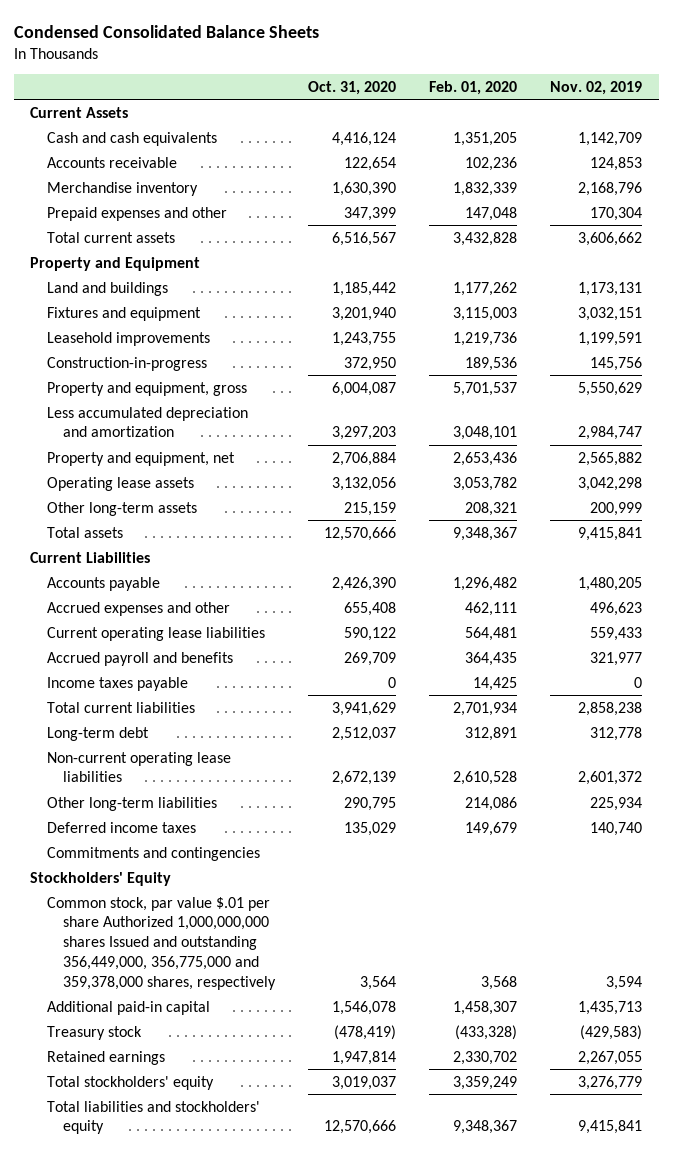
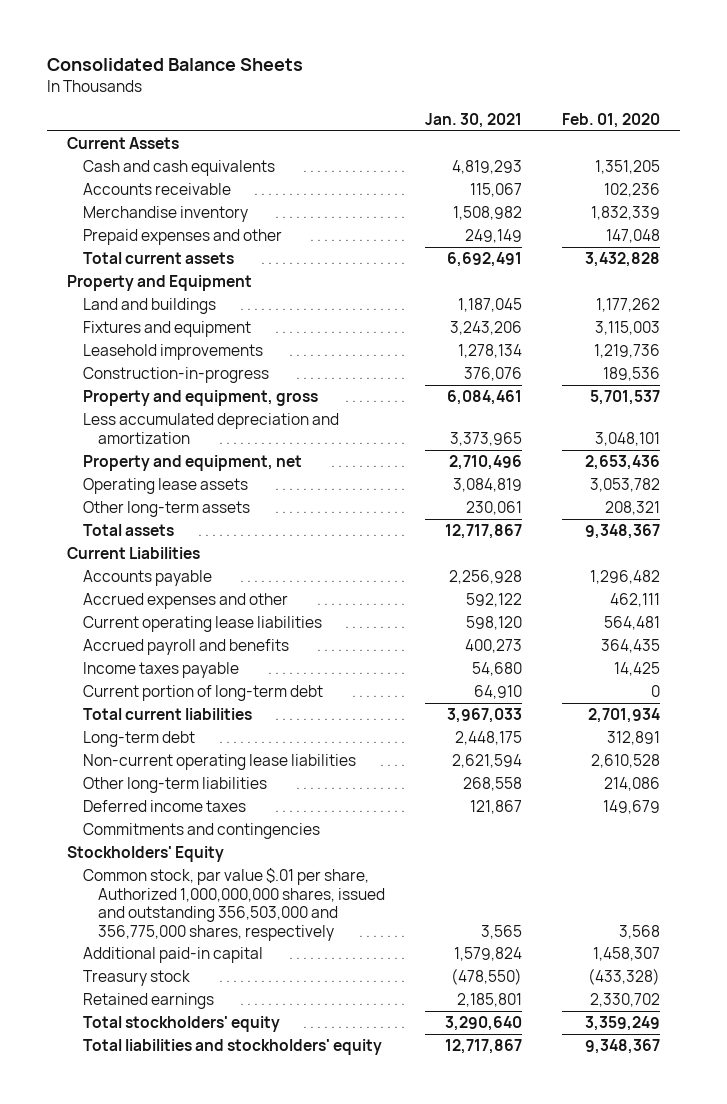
- Condensed Consolidated Balance Sheets
+ Consolidated Balance Sheets
- | Oct. 31, 2020 | Feb. 01, 2020 | Nov. 02, 2019
+ | Jan. 30, 2021 | Feb. 01, 2020
+ Current portion of long-term debt | 64,910 | 0
- Common stock, par value $.01 per share Authorized 1,000,000,000 shares Issued and outstanding 356,449,000, 356,775,000 and 359,378,000 shares, respectively | 3,564 | 3,568 | 3,594
+ Common stock, par value $.01 per share, Authorized 1,000,000,000 shares, issued and outstanding 356,503,000 and 356,775,000 shares, respectively | 3,565 | 3,568

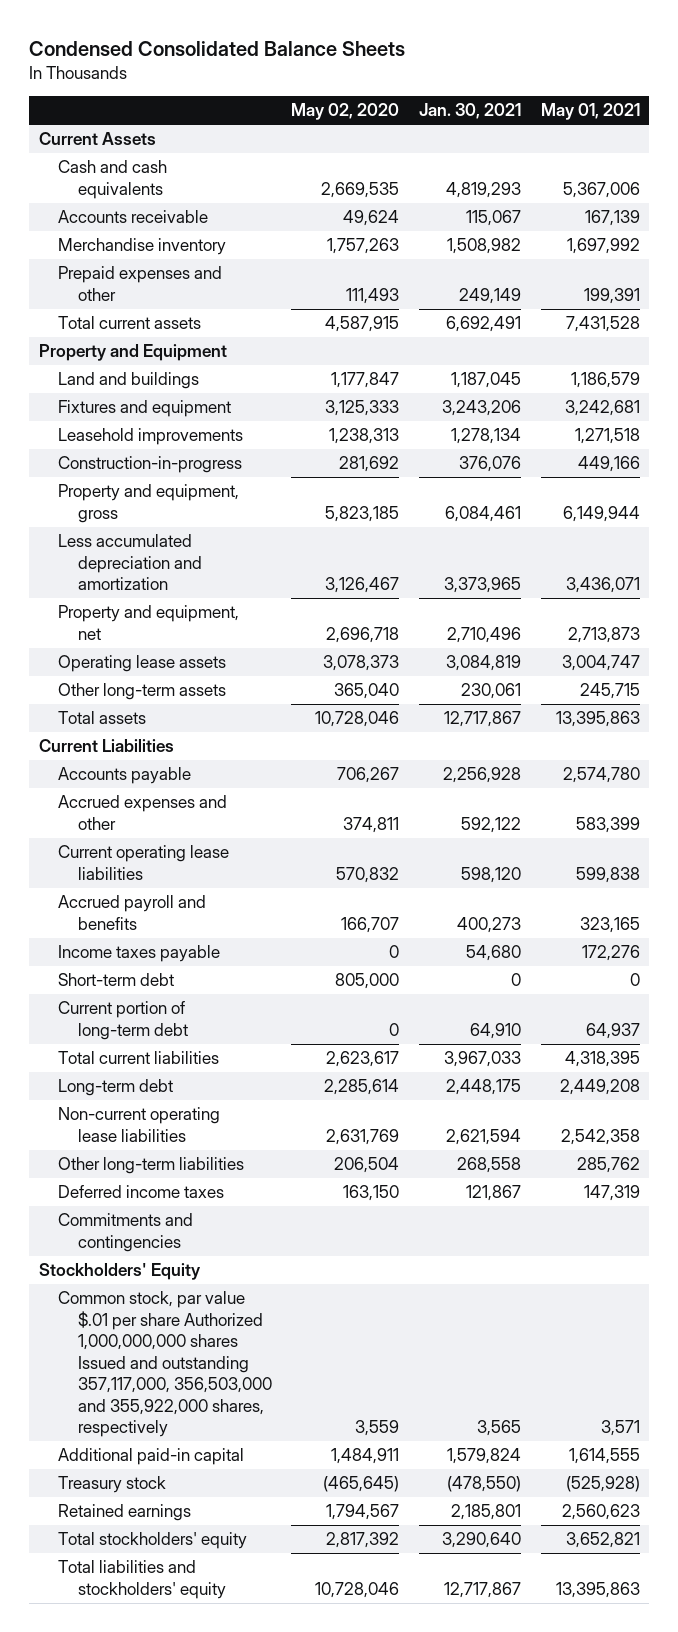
- Consolidated Balance Sheets
+ Condensed Consolidated Balance Sheets
- | Jan. 30, 2021 | Feb. 01, 2020
+ | May 02, 2020 | Jan. 30, 2021 | May 01, 2021
+ Short-term debt | 805,000 | 0 | 0
- Common stock, par value $.01 per share, Authorized 1,000,000,000 shares, issued and outstanding 356,503,000 and 356,775,000 shares, respectively | 3,565 | 3,568
+ Common stock, par value $.01 per share Authorized 1,000,000,000 shares Issued and outstanding 357,117,000, 356,503,000 and 355,922,000 shares, respectively | 3,559 | 3,565 | 3,571

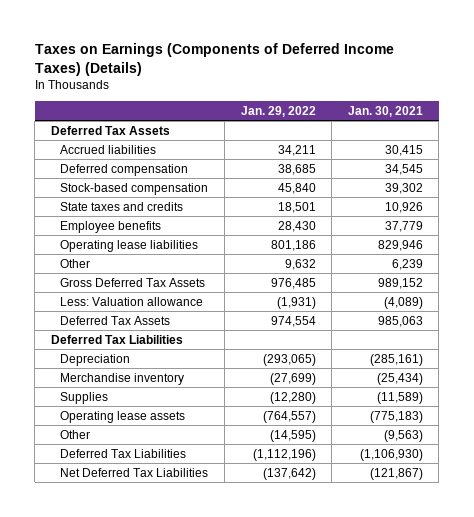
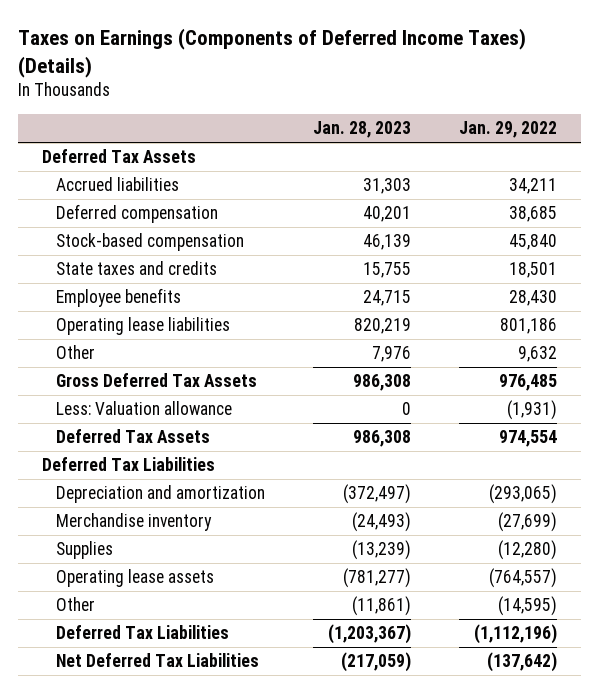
- | Jan. 29, 2022 | Jan. 30, 2021
+ | Jan. 28, 2023 | Jan. 29, 2022
- Depreciation | (293,065) | (285,161)
+ Depreciation and amortization | (372,497) | (293,065)

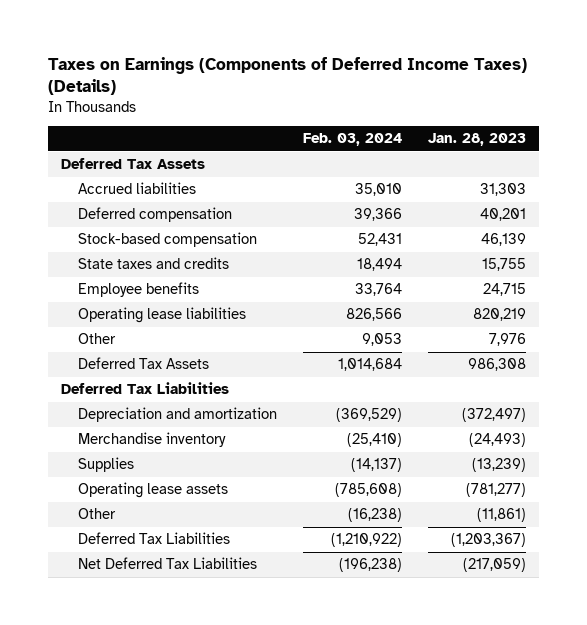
- | Jan. 28, 2023 | Jan. 29, 2022
+ | Feb. 03, 2024 | Jan. 28, 2023
- Gross Deferred Tax Assets | 986,308 | 976,485
- Less: Valuation allowance | 0 | (1,931)

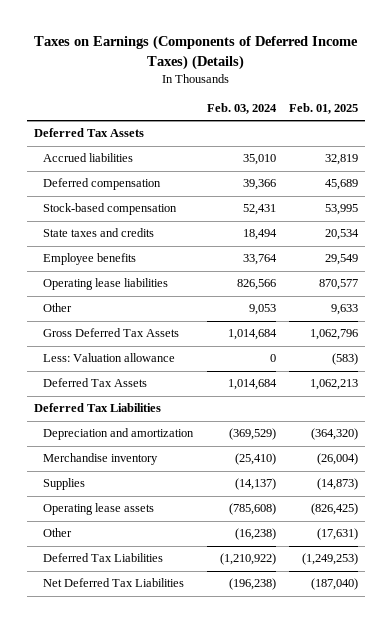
- | Feb. 03, 2024 | Jan. 28, 2023
+ | Feb. 03, 2024 | Feb. 01, 2025
+ Gross Deferred Tax Assets | 1,014,684 | 1,062,796
+ Less: Valuation allowance | 0 | (583)

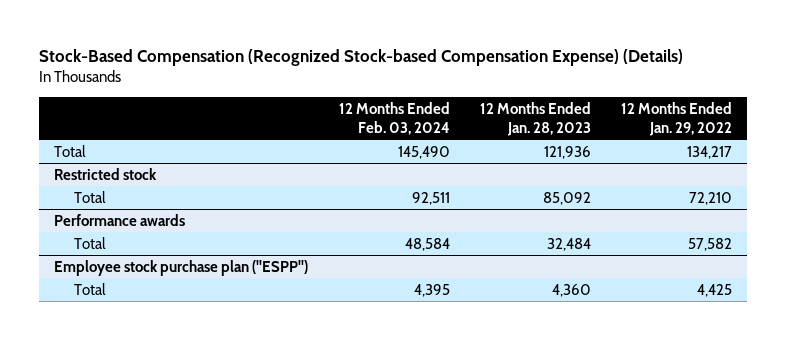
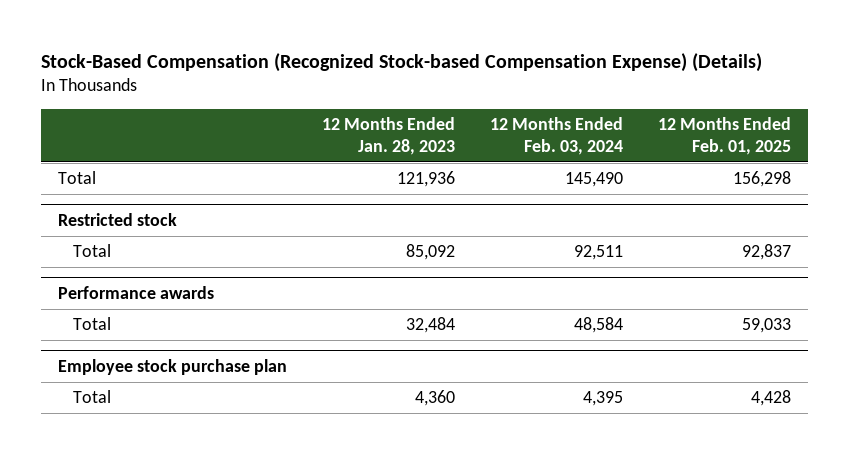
- | 12 Months Ended Feb. 03, 2024 | 12 Months Ended Jan. 28, 2023 | 12 Months Ended Jan. 29, 2022
+ | 12 Months Ended Jan. 28, 2023 | 12 Months Ended Feb. 03, 2024 | 12 Months Ended Feb. 01, 2025
- Employee stock purchase plan ("ESPP")
+ Employee stock purchase plan

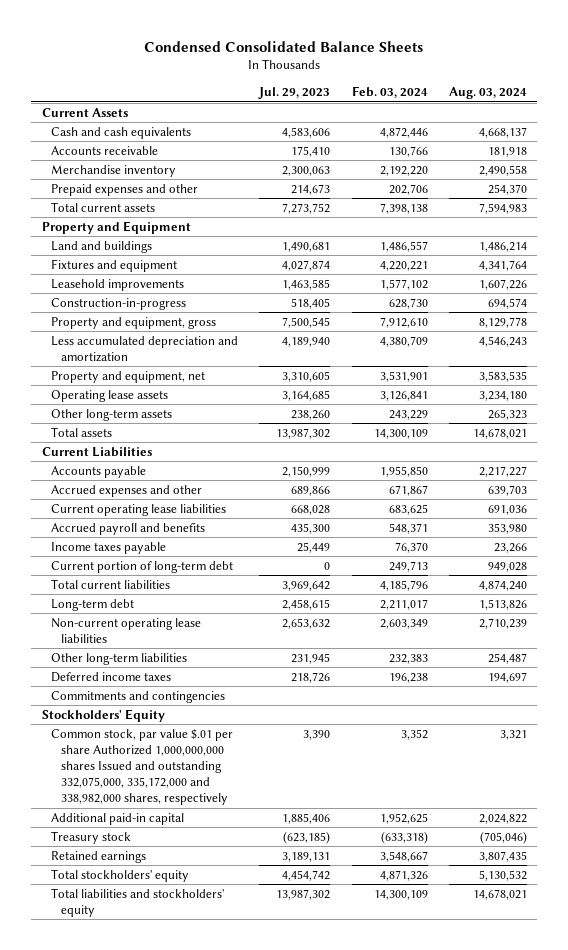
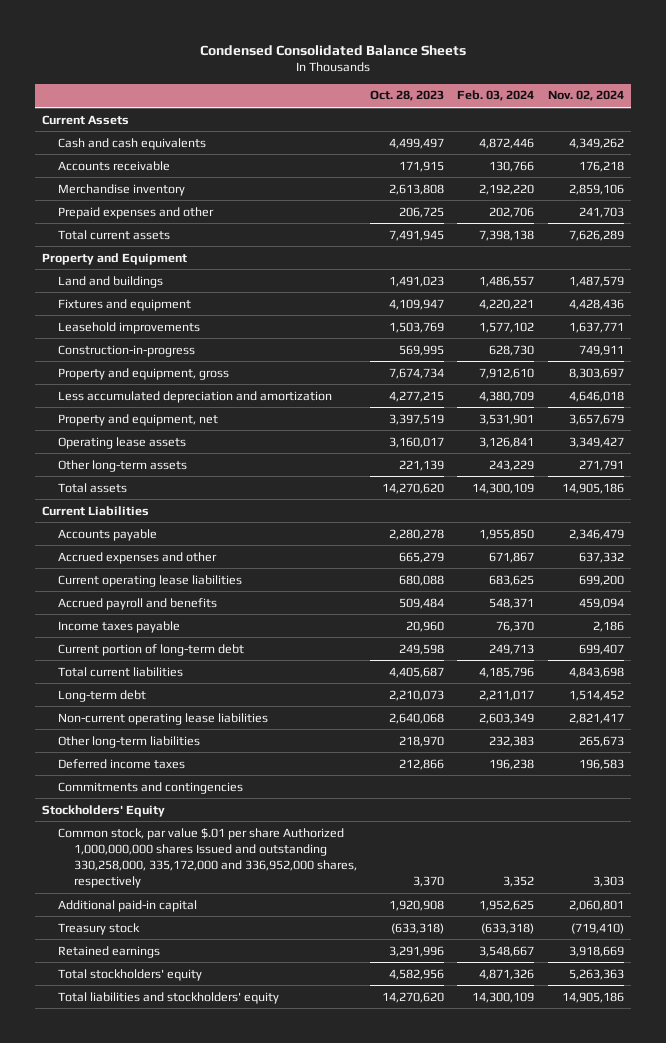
- | Jul. 29, 2023 | Feb. 03, 2024 | Aug. 03, 2024
+ | Oct. 28, 2023 | Feb. 03, 2024 | Nov. 02, 2024
- Common stock, par value $.01 per share Authorized 1,000,000,000 shares Issued and outstanding 332,075,000, 335,172,000 and 338,982,000 shares, respectively | 3,390 | 3,352 | 3,321
+ Common stock, par value $.01 per share Authorized 1,000,000,000 shares Issued and outstanding 330,258,000, 335,172,000 and 336,952,000 shares, respectively | 3,370 | 3,352 | 3,303

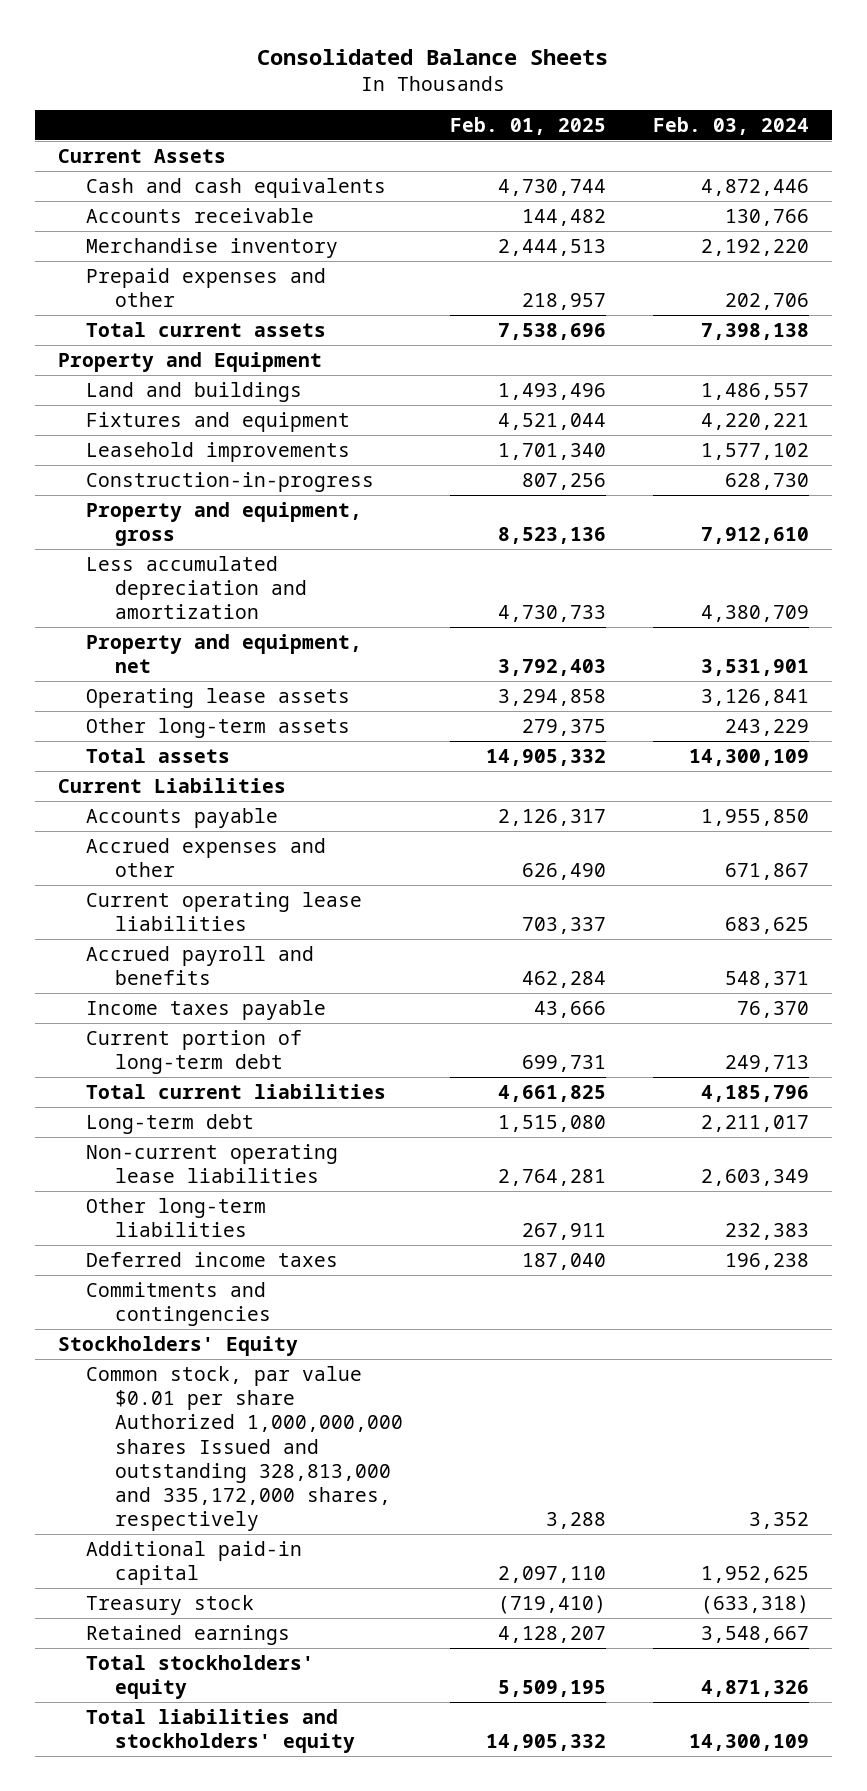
- Condensed Consolidated Balance Sheets
+ Consolidated Balance Sheets
- | Oct. 28, 2023 | Feb. 03, 2024 | Nov. 02, 2024
+ | Feb. 01, 2025 | Feb. 03, 2024
- Common stock, par value $.01 per share Authorized 1,000,000,000 shares Issued and outstanding 330,258,000, 335,172,000 and 336,952,000 shares, respectively | 3,370 | 3,352 | 3,303
+ Common stock, par value $0.01 per share Authorized 1,000,000,000 shares Issued and outstanding 328,813,000 and 335,172,000 shares, respectively | 3,288 | 3,352

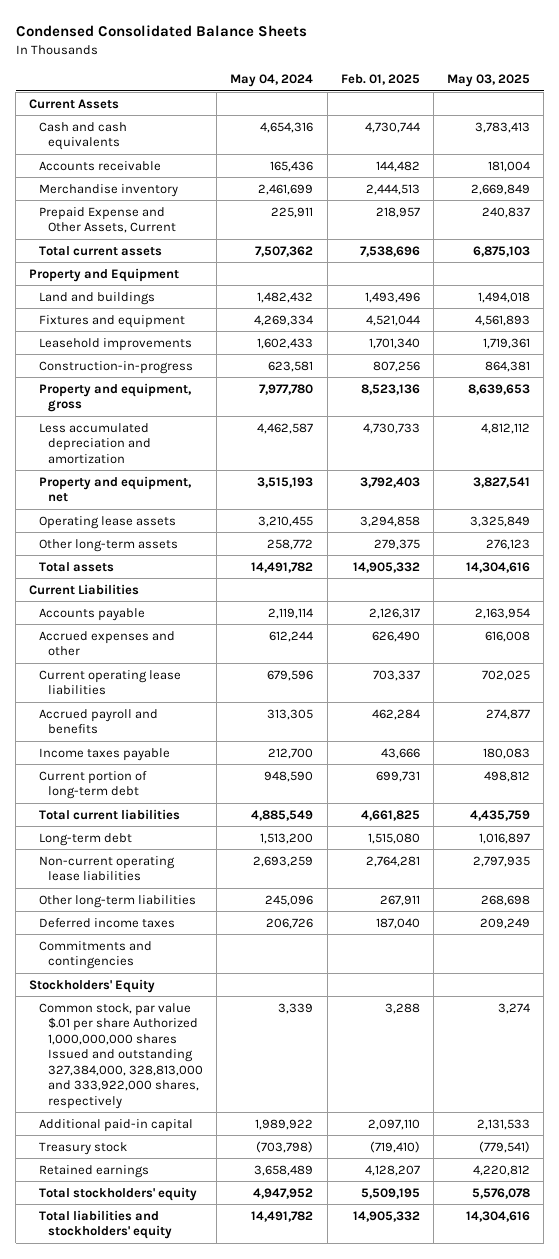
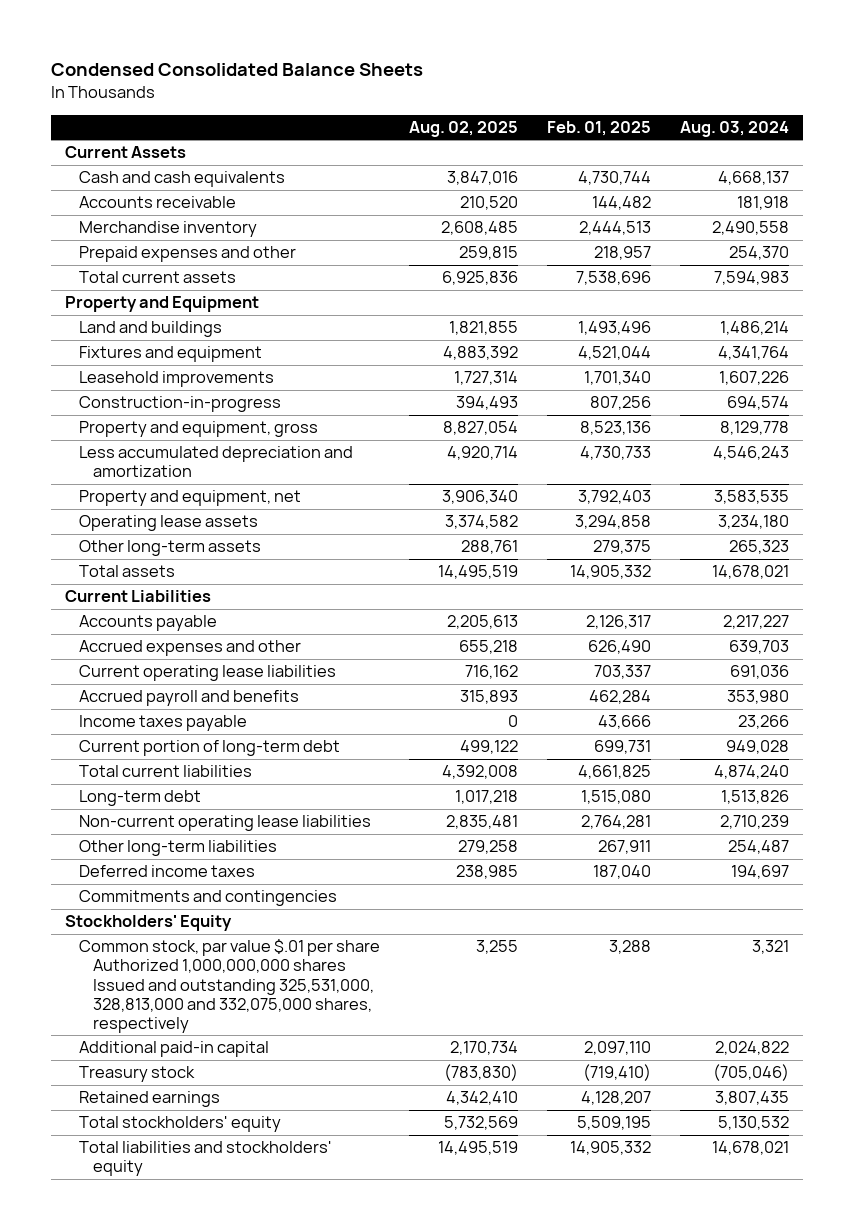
- | May 04, 2024 | Feb. 01, 2025 | May 03, 2025
+ | Aug. 02, 2025 | Feb. 01, 2025 | Aug. 03, 2024
- Prepaid Expense and Other Assets, Current | 225,911 | 218,957 | 240,837
+ Prepaid expenses and other | 259,815 | 218,957 | 254,370
- Common stock, par value $.01 per share Authorized 1,000,000,000 shares Issued and outstanding 327,384,000, 328,813,000 and 333,922,000 shares, respectively | 3,339 | 3,288 | 3,274
+ Common stock, par value $.01 per share Authorized 1,000,000,000 shares Issued and outstanding 325,531,000, 328,813,000 and 332,075,000 shares, respectively | 3,255 | 3,288 | 3,321

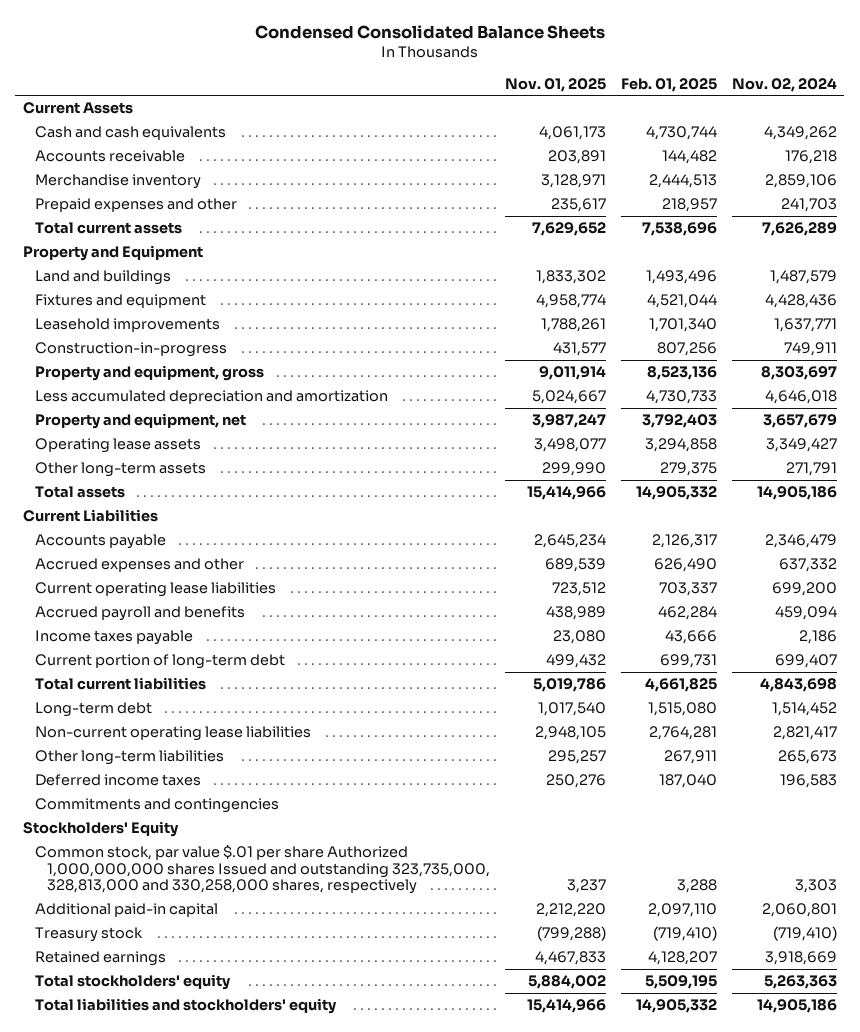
- | Aug. 02, 2025 | Feb. 01, 2025 | Aug. 03, 2024
+ | Nov. 01, 2025 | Feb. 01, 2025 | Nov. 02, 2024
- Common stock, par value $.01 per share Authorized 1,000,000,000 shares Issued and outstanding 325,531,000, 328,813,000 and 332,075,000 shares, respectively | 3,255 | 3,288 | 3,321
+ Common stock, par value $.01 per share Authorized 1,000,000,000 shares Issued and outstanding 323,735,000, 328,813,000 and 330,258,000 shares, respectively | 3,237 | 3,288 | 3,303

